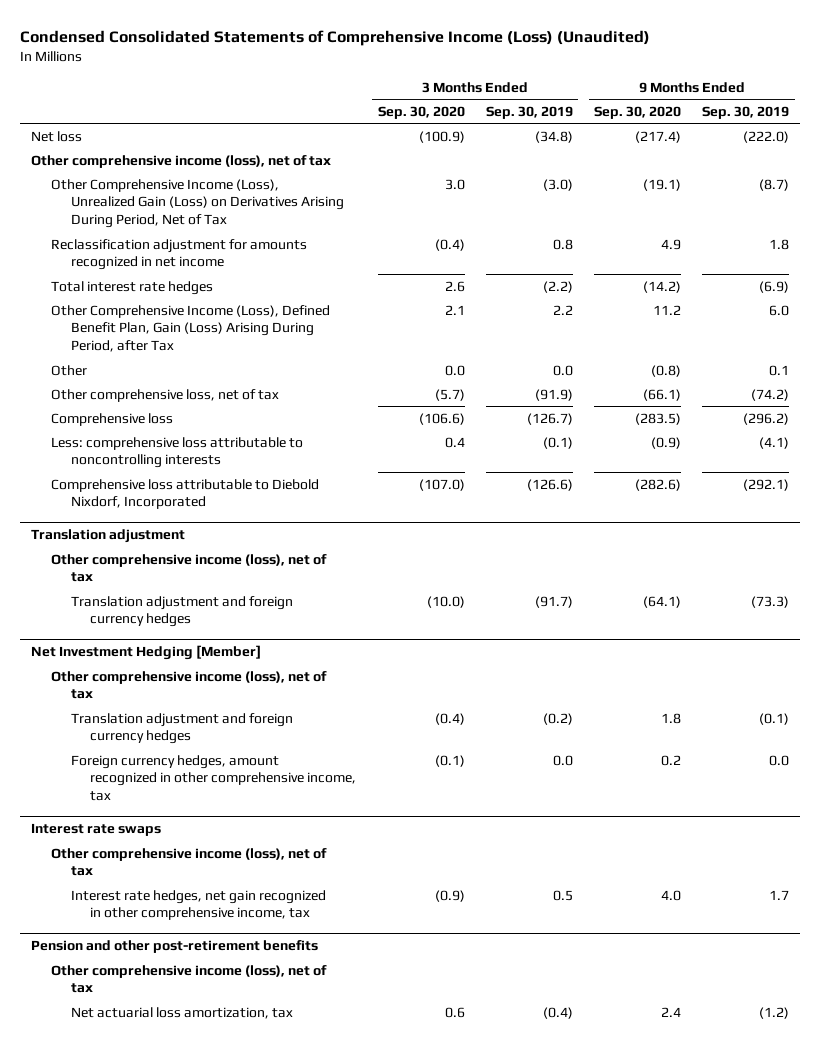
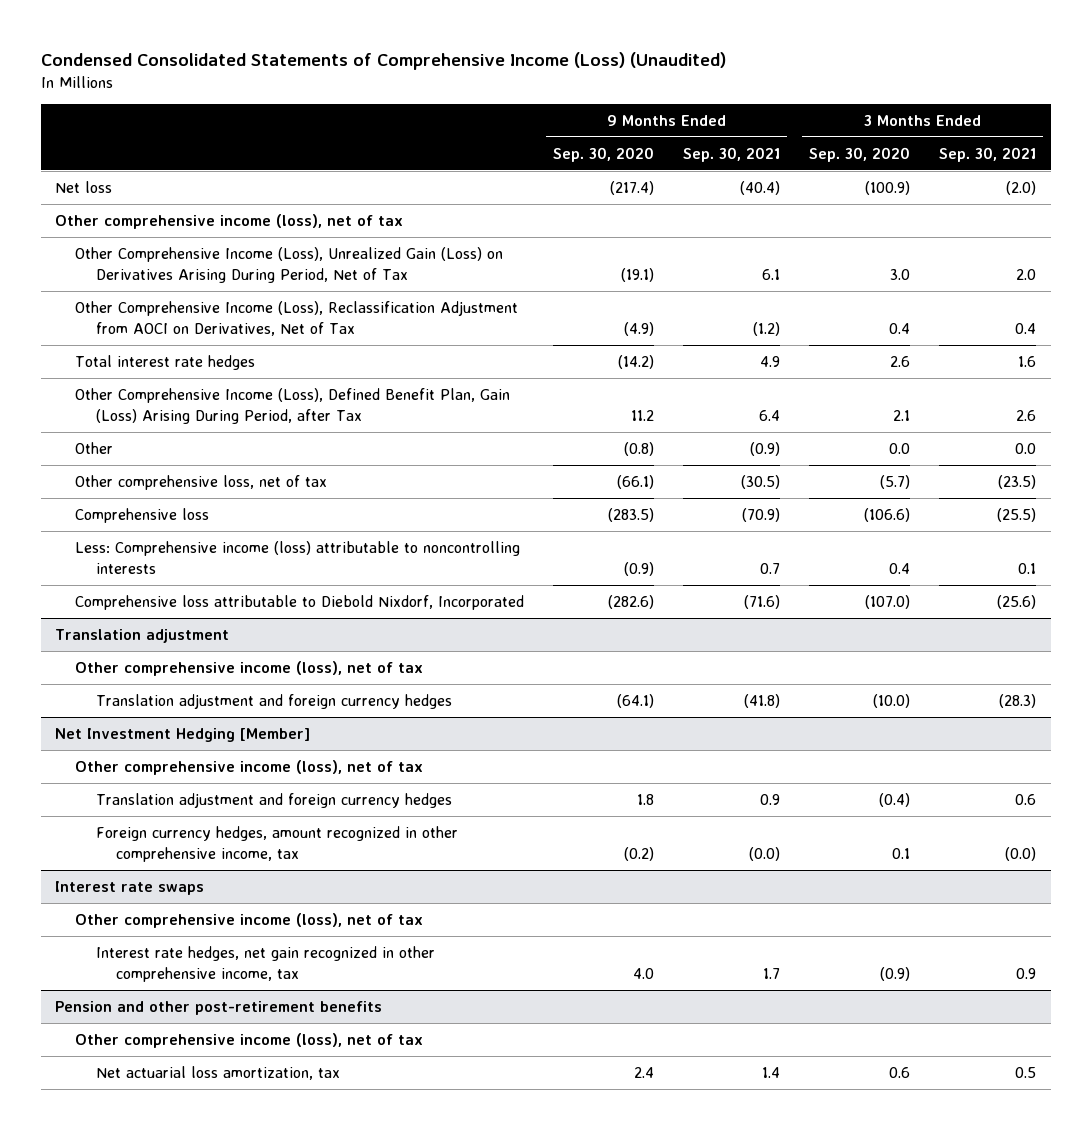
- | 3 Months Ended Sep. 30, 2020 | 3 Months Ended Sep. 30, 2019 | 9 Months Ended Sep. 30, 2020 | 9 Months Ended Sep. 30, 2019
+ | 9 Months Ended Sep. 30, 2020 | 9 Months Ended Sep. 30, 2021 | 3 Months Ended Sep. 30, 2020 | 3 Months Ended Sep. 30, 2021
- Reclassification adjustment for amounts recognized in net income | (0.4) | 0.8 | 4.9 | 1.8
+ Other Comprehensive Income (Loss), Reclassification Adjustment from AOCI on Derivatives, Net of Tax | (4.9) | (1.2) | 0.4 | 0.4
- Less: comprehensive loss attributable to noncontrolling interests | 0.4 | (0.1) | (0.9) | (4.1)
+ Less: Comprehensive income (loss) attributable to noncontrolling interests | (0.9) | 0.7 | 0.4 | 0.1
@ Net Investment Hedging [Member]
- Foreign currency hedges, amount recognized in other comprehensive income, tax | (0.1) | 0.0 | 0.2 | 0.0
+ Foreign currency hedges, amount recognized in other comprehensive income, tax | (0.2) | (0.0) | 0.1 | (0.0)

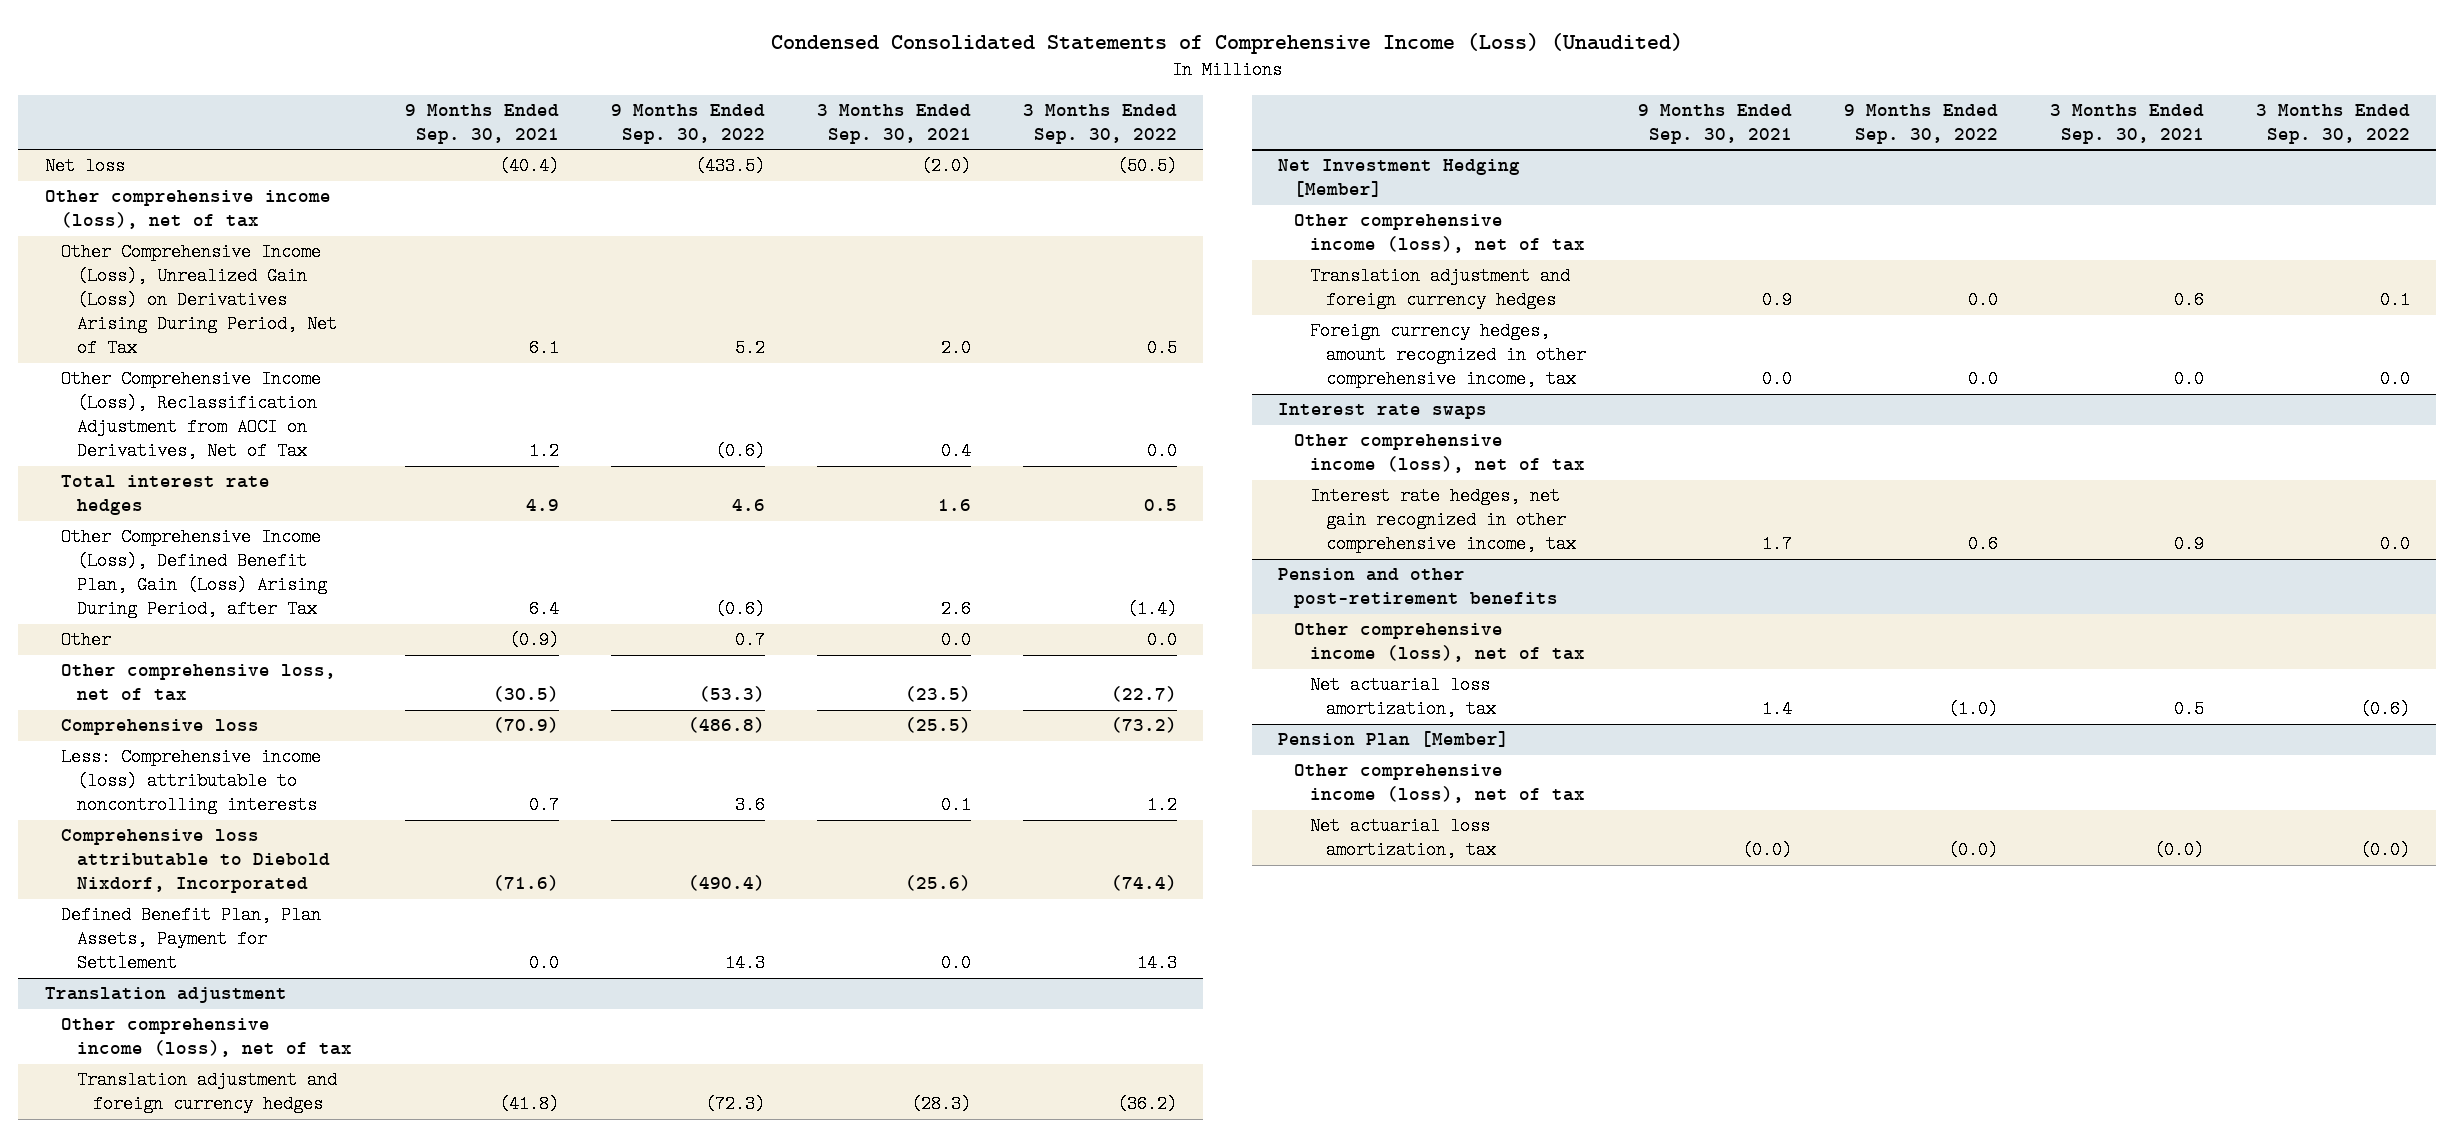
- | 9 Months Ended Sep. 30, 2020 | 9 Months Ended Sep. 30, 2021 | 3 Months Ended Sep. 30, 2020 | 3 Months Ended Sep. 30, 2021
+ | 9 Months Ended Sep. 30, 2021 | 9 Months Ended Sep. 30, 2022 | 3 Months Ended Sep. 30, 2021 | 3 Months Ended Sep. 30, 2022
- Other Comprehensive Income (Loss), Reclassification Adjustment from AOCI on Derivatives, Net of Tax | (4.9) | (1.2) | 0.4 | 0.4
+ Other Comprehensive Income (Loss), Reclassification Adjustment from AOCI on Derivatives, Net of Tax | 1.2 | (0.6) | 0.4 | 0.0
+ Defined Benefit Plan, Plan Assets, Payment for Settlement | 0.0 | 14.3 | 0.0 | 14.3
@ Net Investment Hedging [Member]
- Foreign currency hedges, amount recognized in other comprehensive income, tax | (0.2) | (0.0) | 0.1 | (0.0)
+ Foreign currency hedges, amount recognized in other comprehensive income, tax | 0.0 | 0.0 | 0.0 | 0.0
+ Pension Plan [Member]
+ Other comprehensive income (loss), net of tax
+ Net actuarial loss amortization, tax | (0.0) | (0.0) | (0.0) | (0.0)

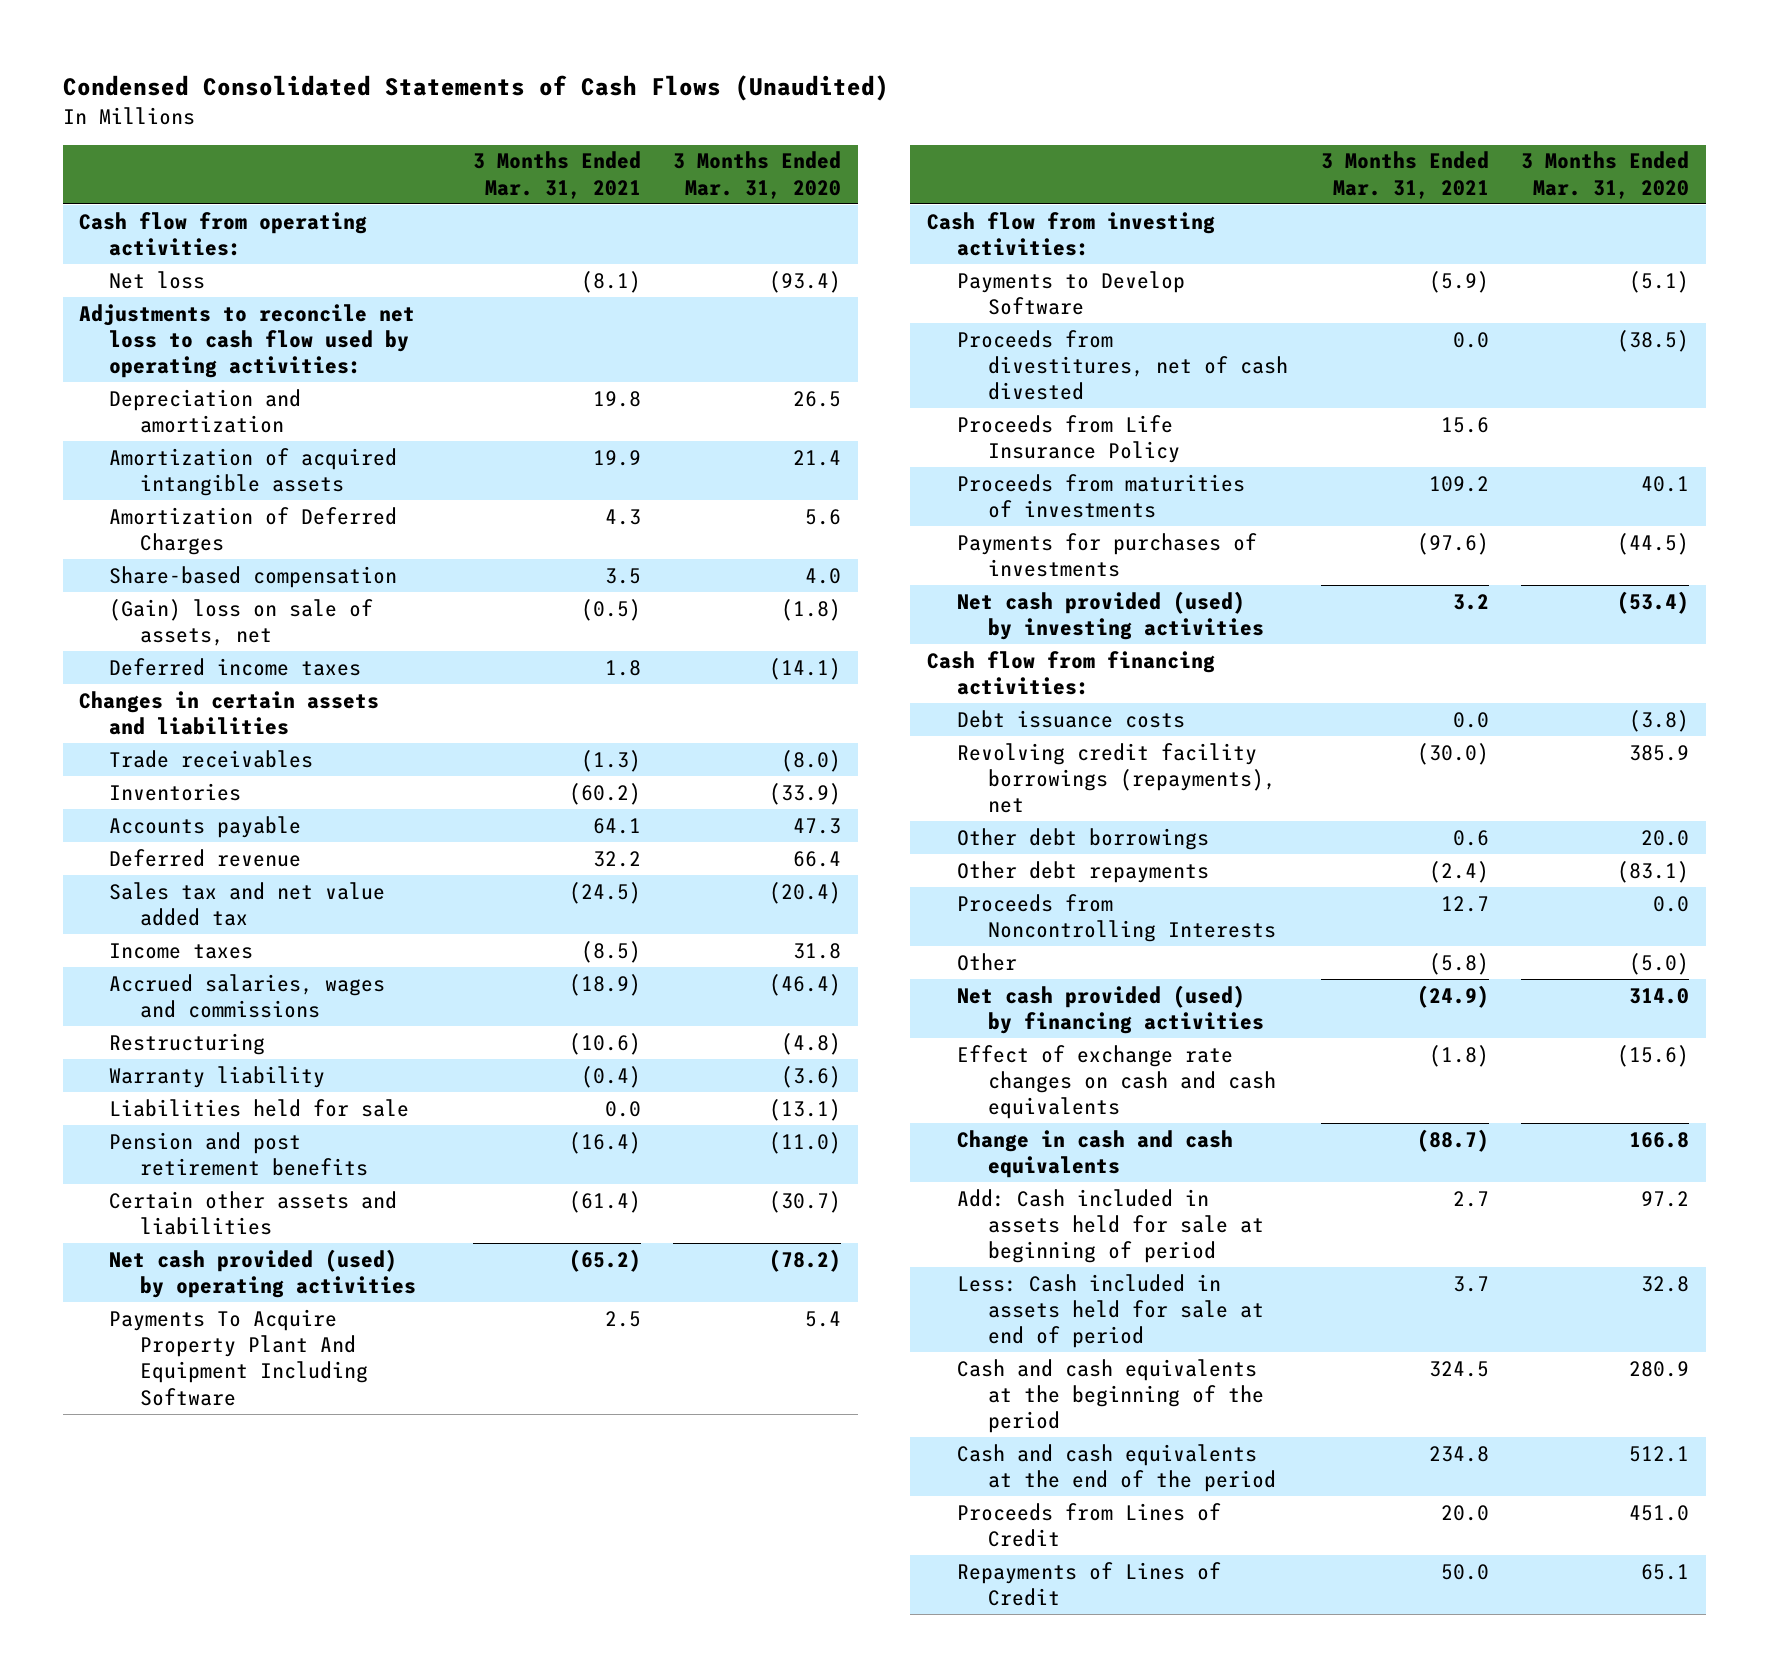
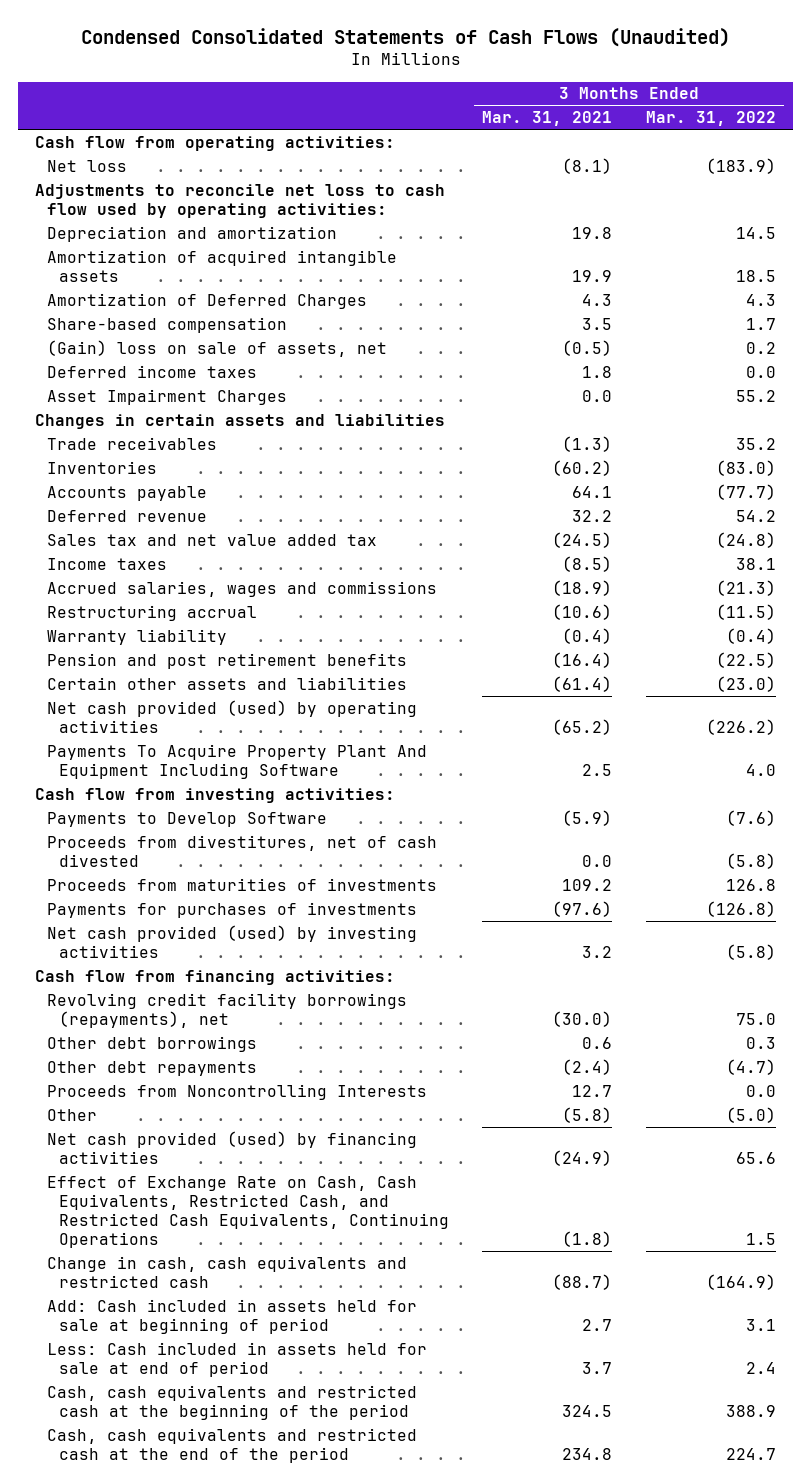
- | 3 Months Ended Mar. 31, 2021 | 3 Months Ended Mar. 31, 2020
+ | 3 Months Ended Mar. 31, 2021 | 3 Months Ended Mar. 31, 2022
+ Asset Impairment Charges | 0.0 | 55.2
- Restructuring | (10.6) | (4.8)
+ Restructuring accrual | (10.6) | (11.5)
- Liabilities held for sale | 0.0 | (13.1)
- Proceeds from Life Insurance Policy | 15.6 |
- Debt issuance costs | 0.0 | (3.8)
- Effect of exchange rate changes on cash and cash equivalents | (1.8) | (15.6)
- Change in cash and cash equivalents | (88.7) | 166.8
+ Effect of Exchange Rate on Cash, Cash Equivalents, Restricted Cash, and Restricted Cash Equivalents, Continuing Operations | (1.8) | 1.5
+ Change in cash, cash equivalents and restricted cash | (88.7) | (164.9)
- Cash and cash equivalents at the beginning of the period | 324.5 | 280.9
- Cash and cash equivalents at the end of the period | 234.8 | 512.1
- Proceeds from Lines of Credit | 20.0 | 451.0
- Repayments of Lines of Credit | 50.0 | 65.1
+ Cash, cash equivalents and restricted cash at the beginning of the period | 324.5 | 388.9
+ Cash, cash equivalents and restricted cash at the end of the period | 234.8 | 224.7

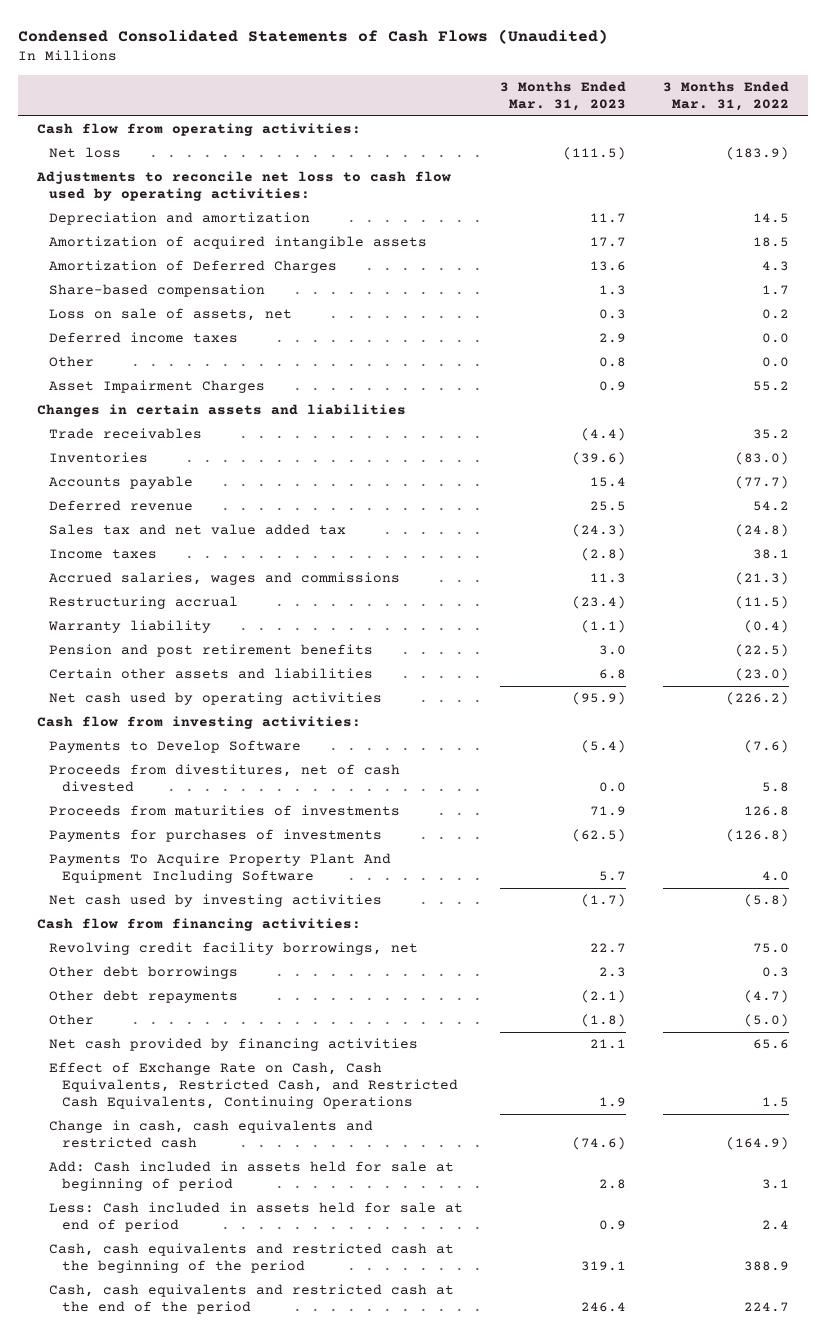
- | 3 Months Ended Mar. 31, 2021 | 3 Months Ended Mar. 31, 2022
+ | 3 Months Ended Mar. 31, 2023 | 3 Months Ended Mar. 31, 2022
- (Gain) loss on sale of assets, net | (0.5) | 0.2
+ Loss on sale of assets, net | 0.3 | 0.2
+ Other | 0.8 | 0.0
- Net cash provided (used) by operating activities | (65.2) | (226.2)
+ Net cash used by operating activities | (95.9) | (226.2)
- Proceeds from divestitures, net of cash divested | 0.0 | (5.8)
+ Proceeds from divestitures, net of cash divested | 0.0 | 5.8
- Net cash provided (used) by investing activities | 3.2 | (5.8)
moved down: Payments To Acquire Property Plant And Equipment Including Software | 5.7 | 4.0
+ Net cash used by investing activities | (1.7) | (5.8)
- Revolving credit facility borrowings (repayments), net | (30.0) | 75.0
+ Revolving credit facility borrowings, net | 22.7 | 75.0
- Proceeds from Noncontrolling Interests | 12.7 | 0.0
- Net cash provided (used) by financing activities | (24.9) | 65.6
+ Net cash provided by financing activities | 21.1 | 65.6

